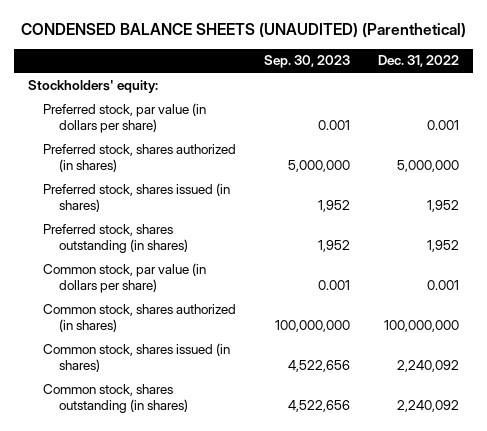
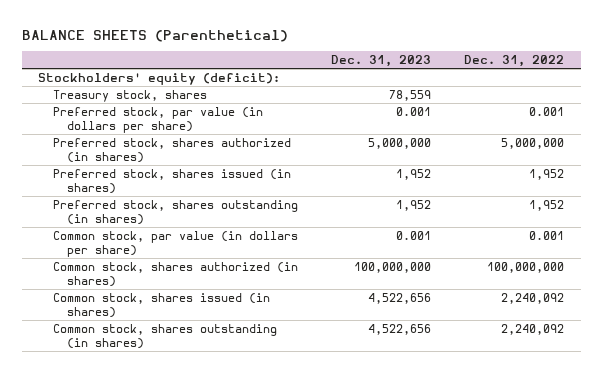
- CONDENSED BALANCE SHEETS (UNAUDITED) (Parenthetical)
+ BALANCE SHEETS (Parenthetical)
- | Sep. 30, 2023 | Dec. 31, 2022
+ | Dec. 31, 2023 | Dec. 31, 2022
- Stockholders' equity:
+ Stockholders' equity (deficit):
+ Treasury stock, shares | 78,559 |

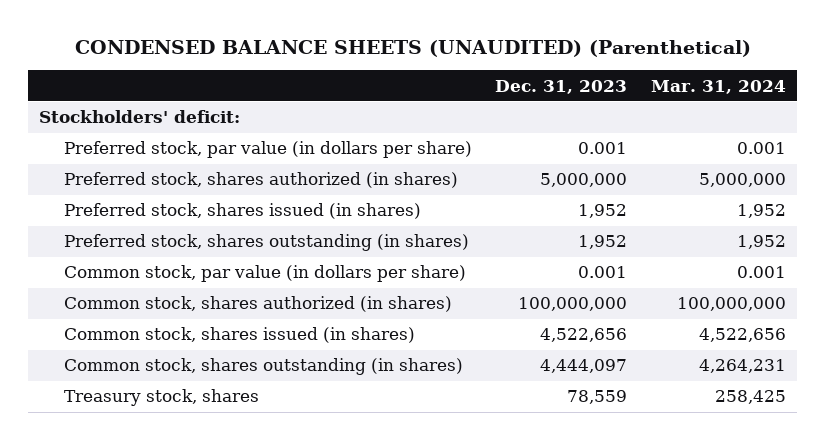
- BALANCE SHEETS (Parenthetical)
+ CONDENSED BALANCE SHEETS (UNAUDITED) (Parenthetical)
- | Dec. 31, 2023 | Dec. 31, 2022
+ | Dec. 31, 2023 | Mar. 31, 2024
- Stockholders' equity (deficit):
+ Stockholders' deficit:
- Common stock, shares outstanding (in shares) | 4,522,656 | 2,240,092
+ Common stock, shares outstanding (in shares) | 4,444,097 | 4,264,231
moved down: Treasury stock, shares | 78,559 | 258,425

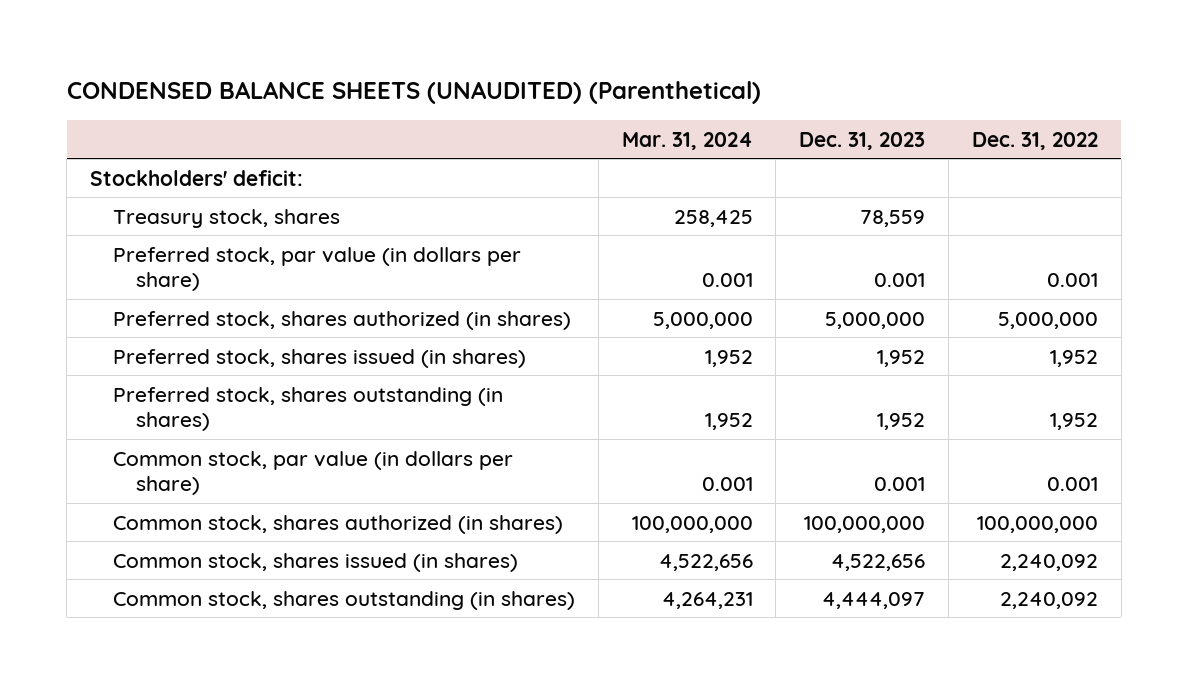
- | Dec. 31, 2023 | Mar. 31, 2024
+ | Mar. 31, 2024 | Dec. 31, 2023 | Dec. 31, 2022
moved up: Treasury stock, shares | 258,425 | 78,559 |

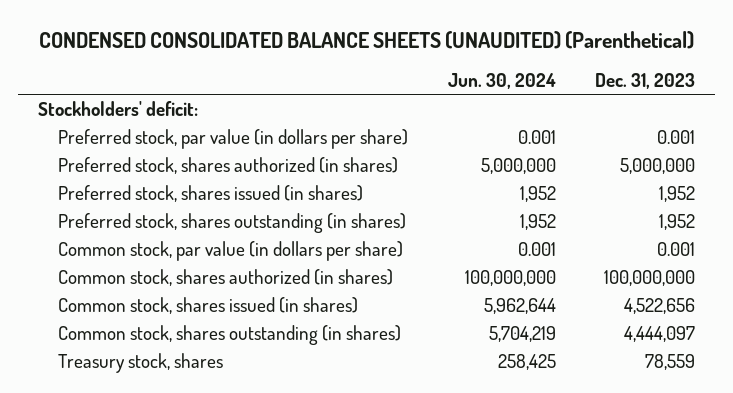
- CONDENSED BALANCE SHEETS (UNAUDITED) (Parenthetical)
+ CONDENSED CONSOLIDATED BALANCE SHEETS (UNAUDITED) (Parenthetical)
- | Mar. 31, 2024 | Dec. 31, 2023 | Dec. 31, 2022
+ | Jun. 30, 2024 | Dec. 31, 2023
moved down: Treasury stock, shares | 258,425 | 78,559

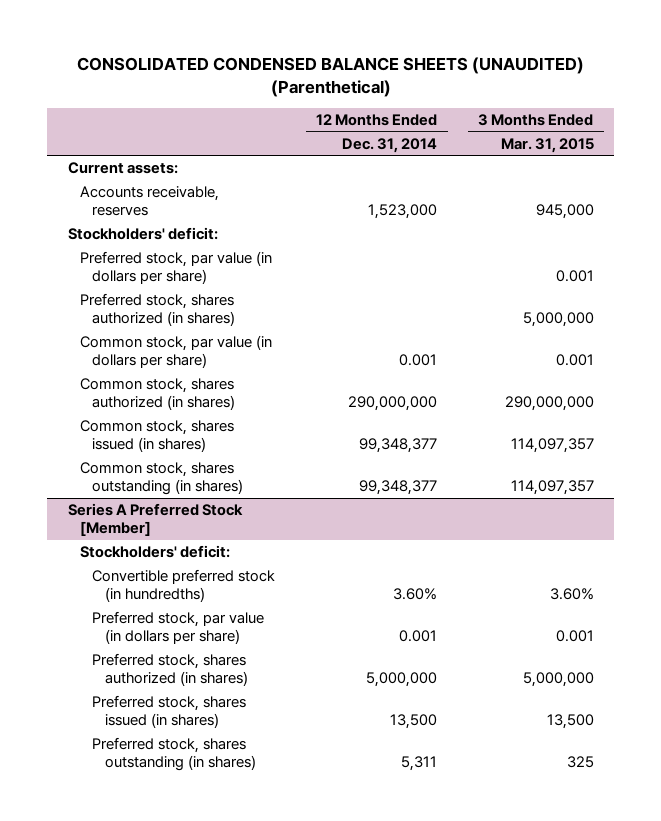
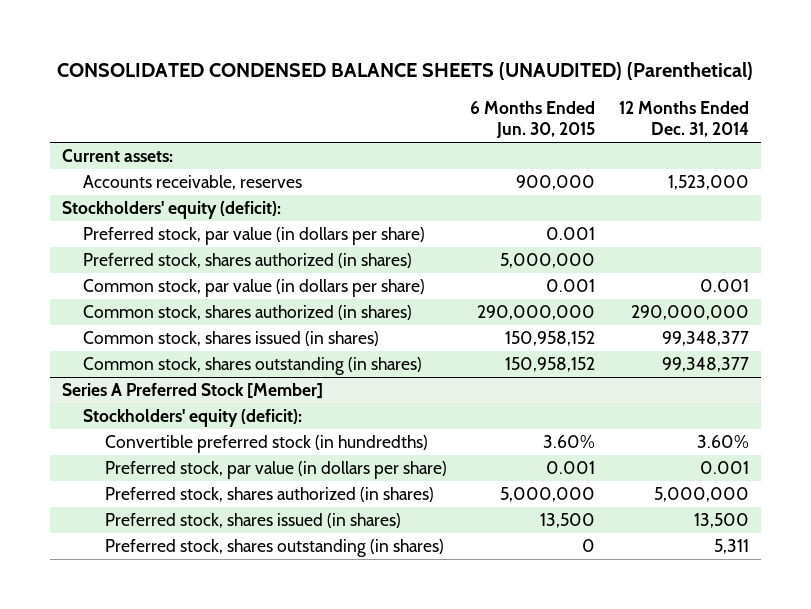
- | 12 Months Ended Dec. 31, 2014 | 3 Months Ended Mar. 31, 2015
+ | 6 Months Ended Jun. 30, 2015 | 12 Months Ended Dec. 31, 2014
- Stockholders' deficit:
+ Stockholders' equity (deficit):
@ Series A Preferred Stock [Member]
- Stockholders' deficit:
+ Stockholders' equity (deficit):

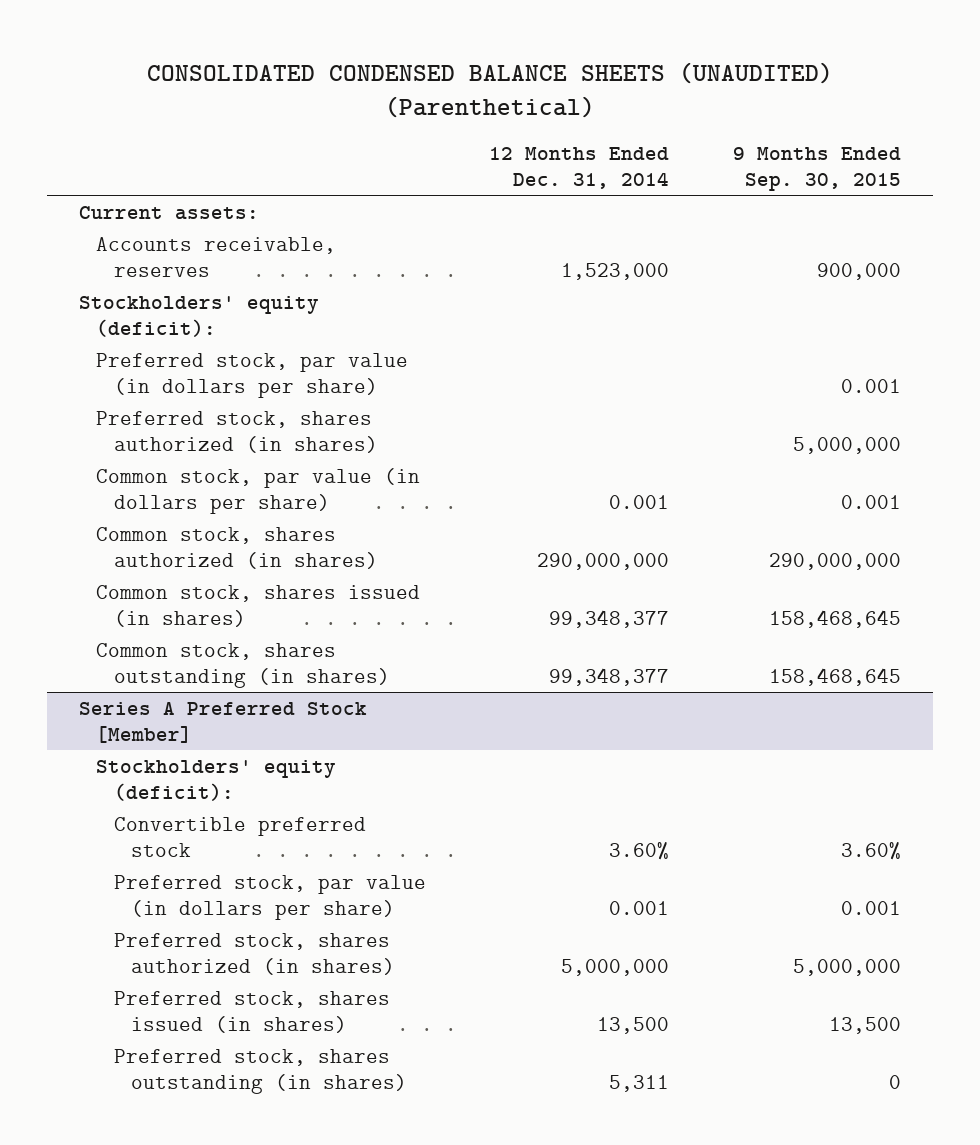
- | 6 Months Ended Jun. 30, 2015 | 12 Months Ended Dec. 31, 2014
+ | 12 Months Ended Dec. 31, 2014 | 9 Months Ended Sep. 30, 2015
@ Series A Preferred Stock [Member]
- Convertible preferred stock (in hundredths) | 3.60% | 3.60%
+ Convertible preferred stock | 3.60% | 3.60%

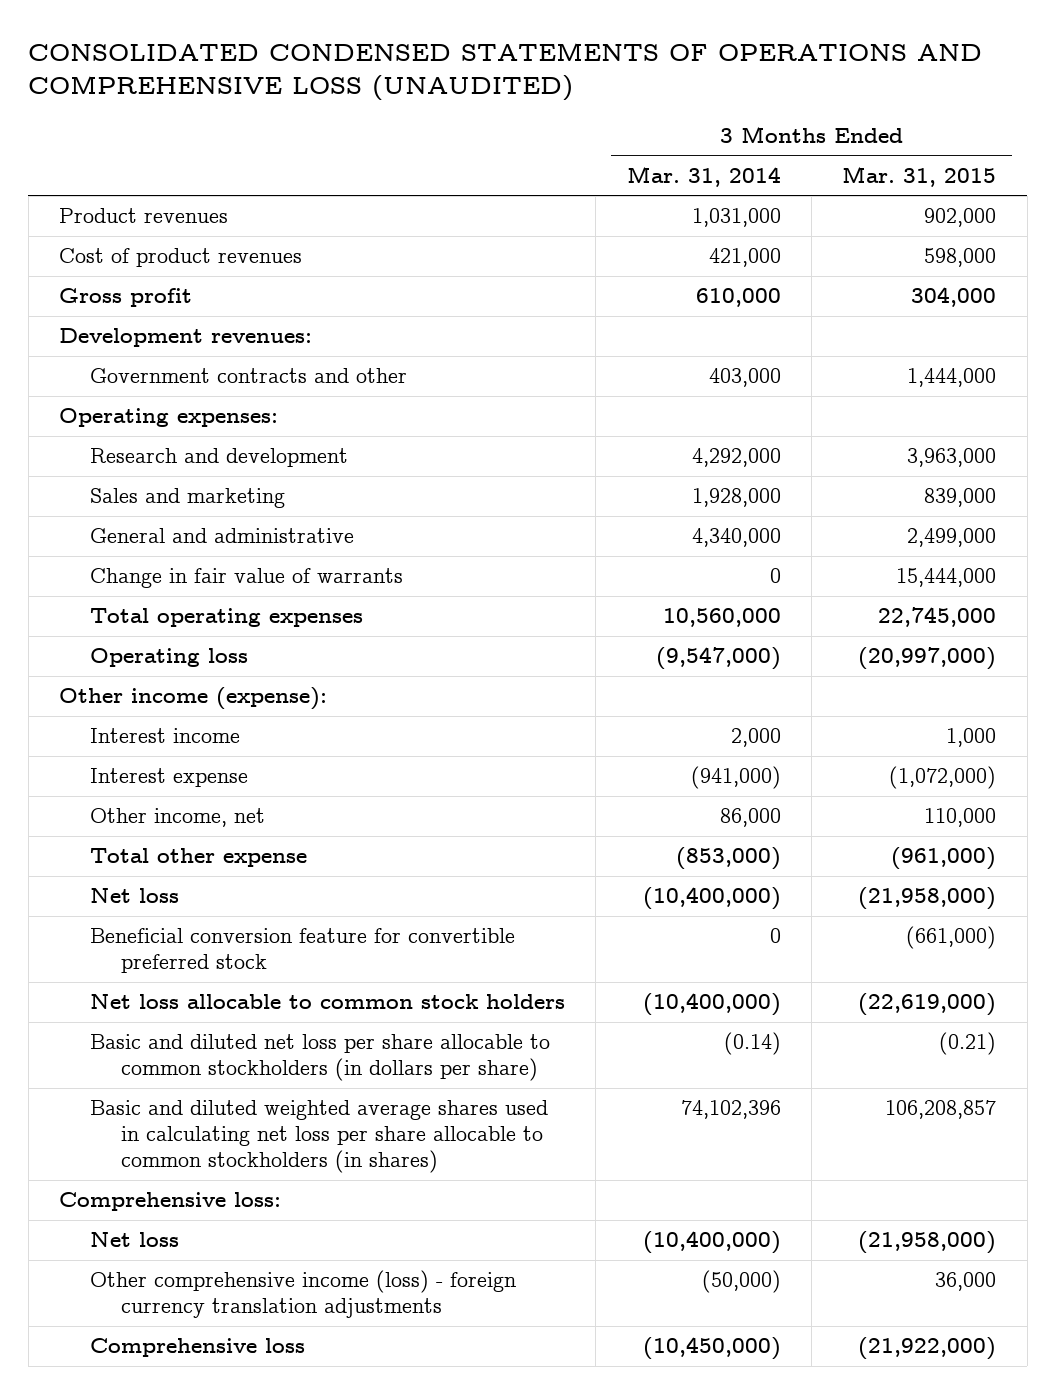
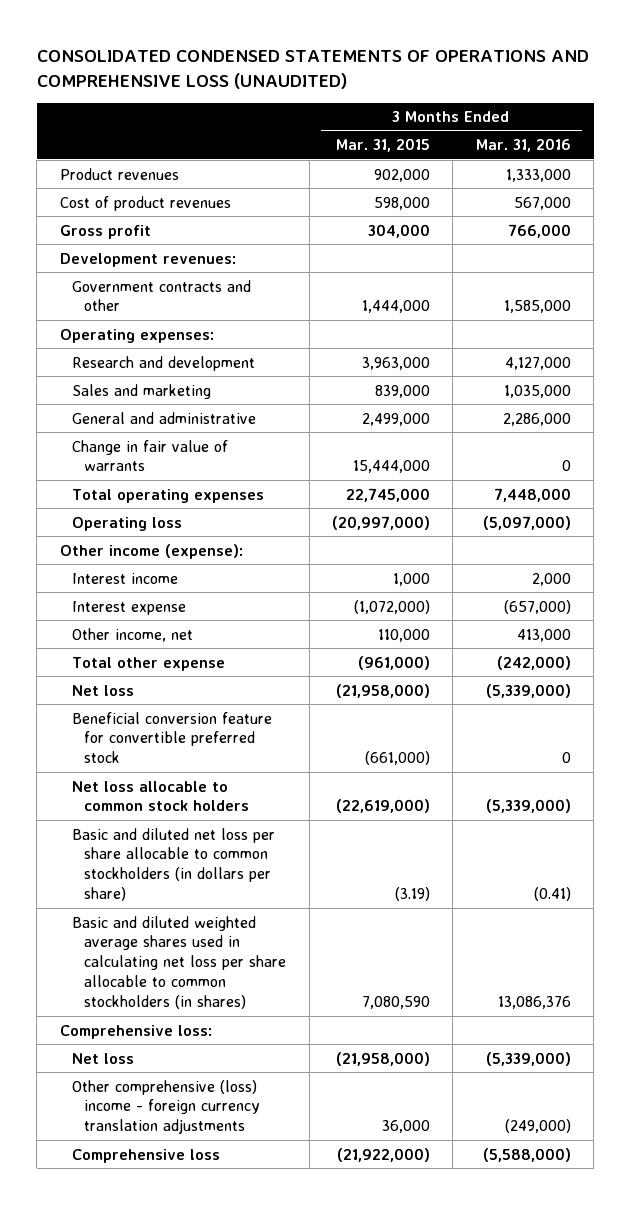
- | 3 Months Ended Mar. 31, 2014 | 3 Months Ended Mar. 31, 2015
+ | 3 Months Ended Mar. 31, 2015 | 3 Months Ended Mar. 31, 2016
- Basic and diluted net loss per share allocable to common stockholders (in dollars per share) | (0.14) | (0.21)
- Basic and diluted weighted average shares used in calculating net loss per share allocable to common stockholders (in shares) | 74,102,396 | 106,208,857
+ Basic and diluted net loss per share allocable to common stockholders (in dollars per share) | (3.19) | (0.41)
+ Basic and diluted weighted average shares used in calculating net loss per share allocable to common stockholders (in shares) | 7,080,590 | 13,086,376
- Other comprehensive income (loss) - foreign currency translation adjustments | (50,000) | 36,000
+ Other comprehensive (loss) income - foreign currency translation adjustments | 36,000 | (249,000)

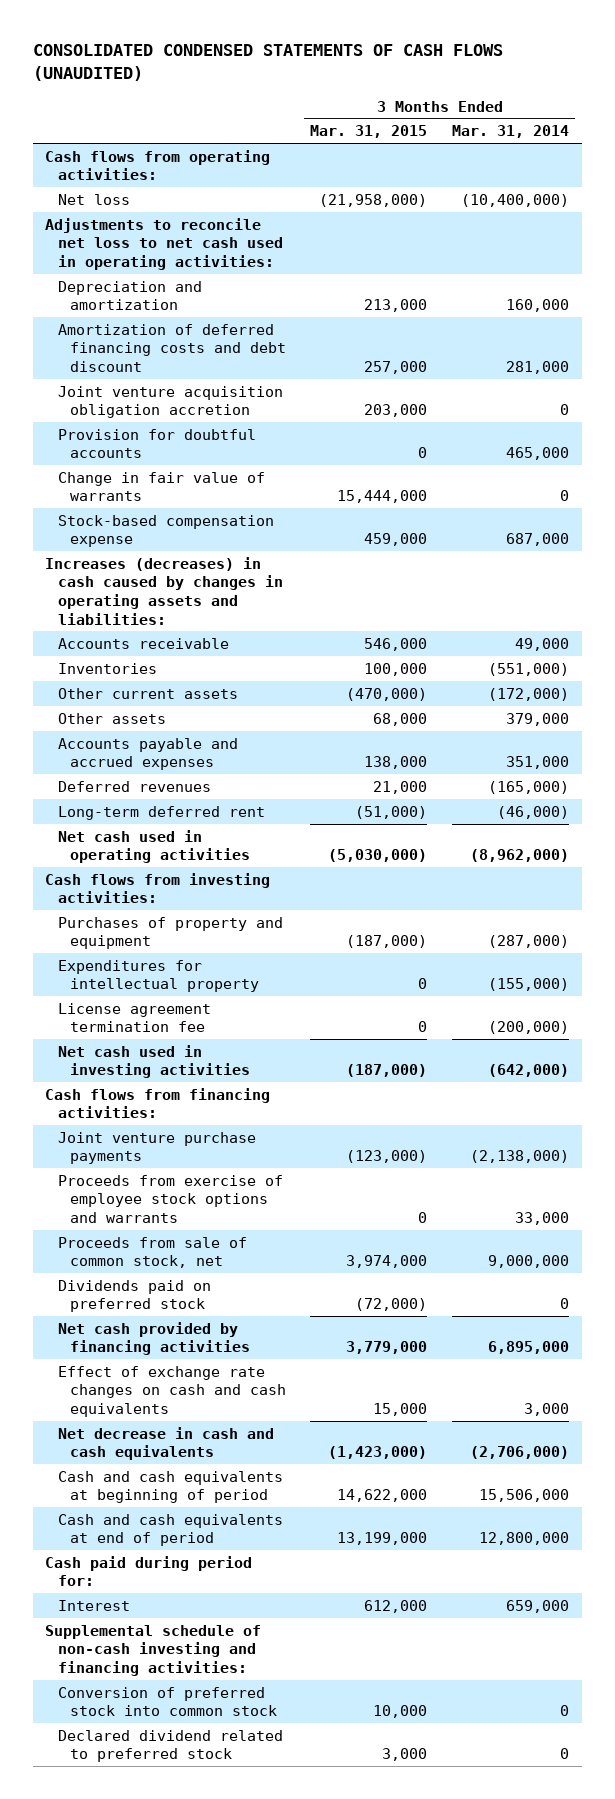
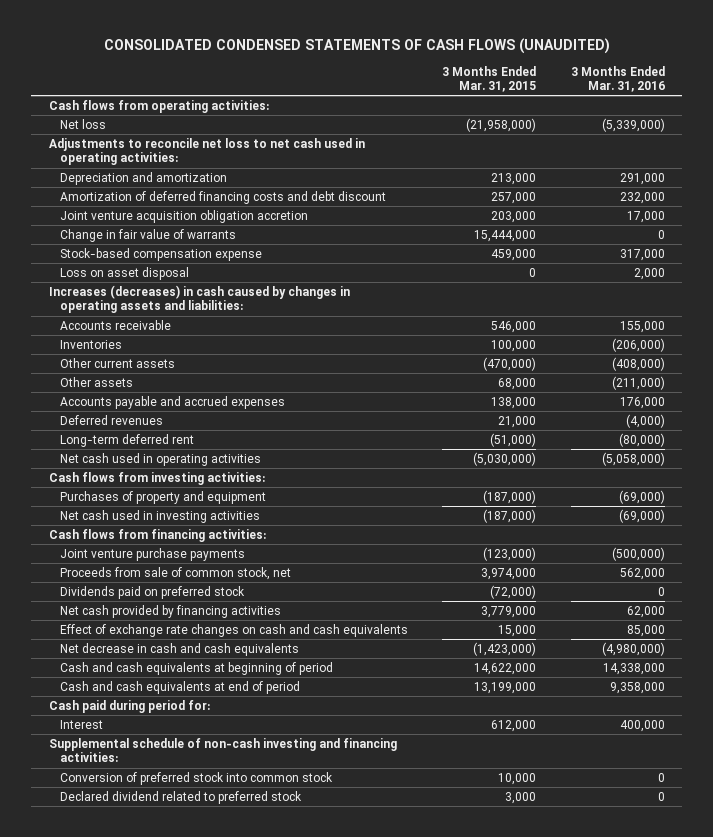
- | 3 Months Ended Mar. 31, 2015 | 3 Months Ended Mar. 31, 2014
+ | 3 Months Ended Mar. 31, 2015 | 3 Months Ended Mar. 31, 2016
- Provision for doubtful accounts | 0 | 465,000
+ Loss on asset disposal | 0 | 2,000
- Expenditures for intellectual property | 0 | (155,000)
- License agreement termination fee | 0 | (200,000)
- Proceeds from exercise of employee stock options and warrants | 0 | 33,000

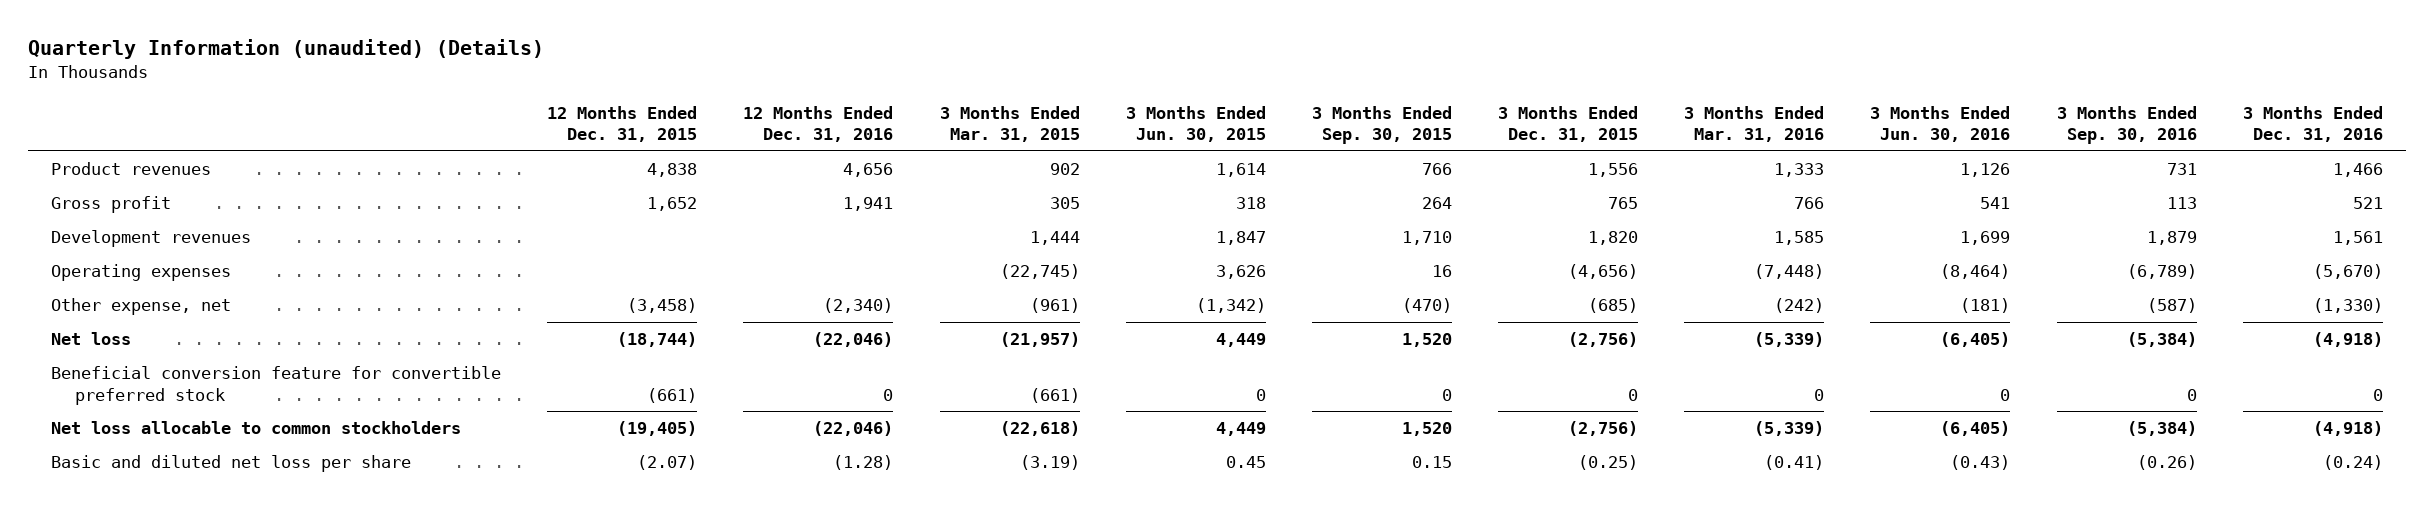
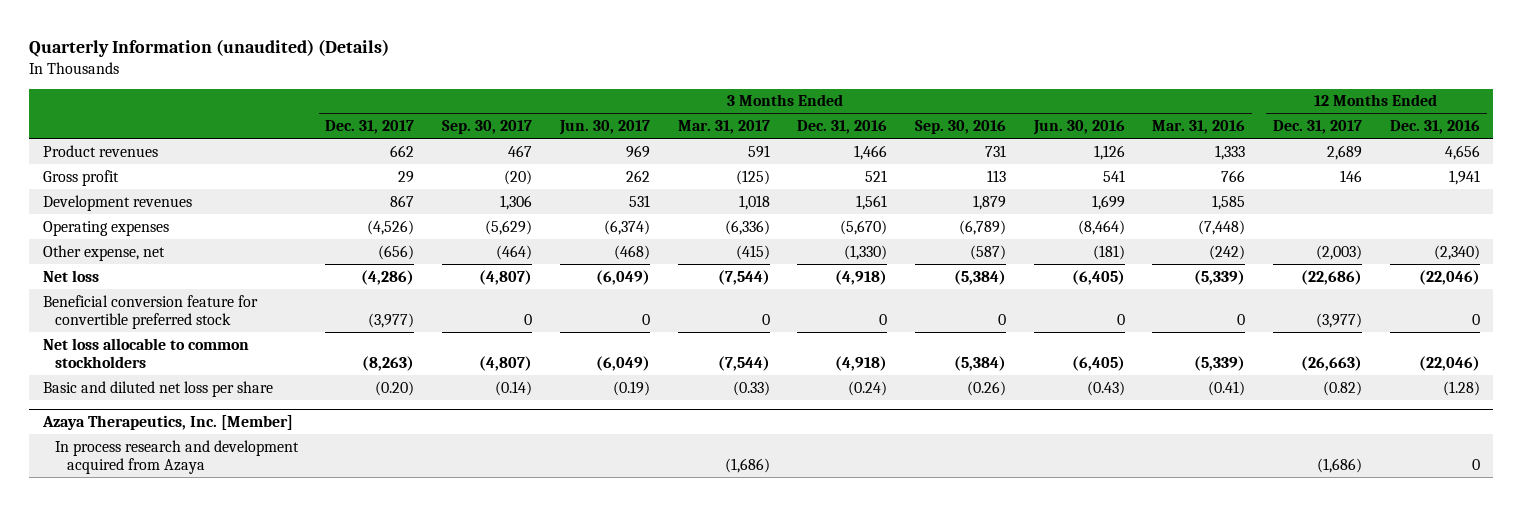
- | 12 Months Ended Dec. 31, 2015 | 12 Months Ended Dec. 31, 2016 | 3 Months Ended Mar. 31, 2015 | 3 Months Ended Jun. 30, 2015 | 3 Months Ended Sep. 30, 2015 | 3 Months Ended Dec. 31, 2015 | 3 Months Ended Mar. 31, 2016 | 3 Months Ended Jun. 30, 2016 | 3 Months Ended Sep. 30, 2016 | 3 Months Ended Dec. 31, 2016
+ | 3 Months Ended Dec. 31, 2017 | 3 Months Ended Sep. 30, 2017 | 3 Months Ended Jun. 30, 2017 | 3 Months Ended Mar. 31, 2017 | 3 Months Ended Dec. 31, 2016 | 3 Months Ended Sep. 30, 2016 | 3 Months Ended Jun. 30, 2016 | 3 Months Ended Mar. 31, 2016 | 12 Months Ended Dec. 31, 2017 | 12 Months Ended Dec. 31, 2016
+ Azaya Therapeutics, Inc. [Member]
+ In process research and development acquired from Azaya | | | | (1,686) | | | | | (1,686) | 0

